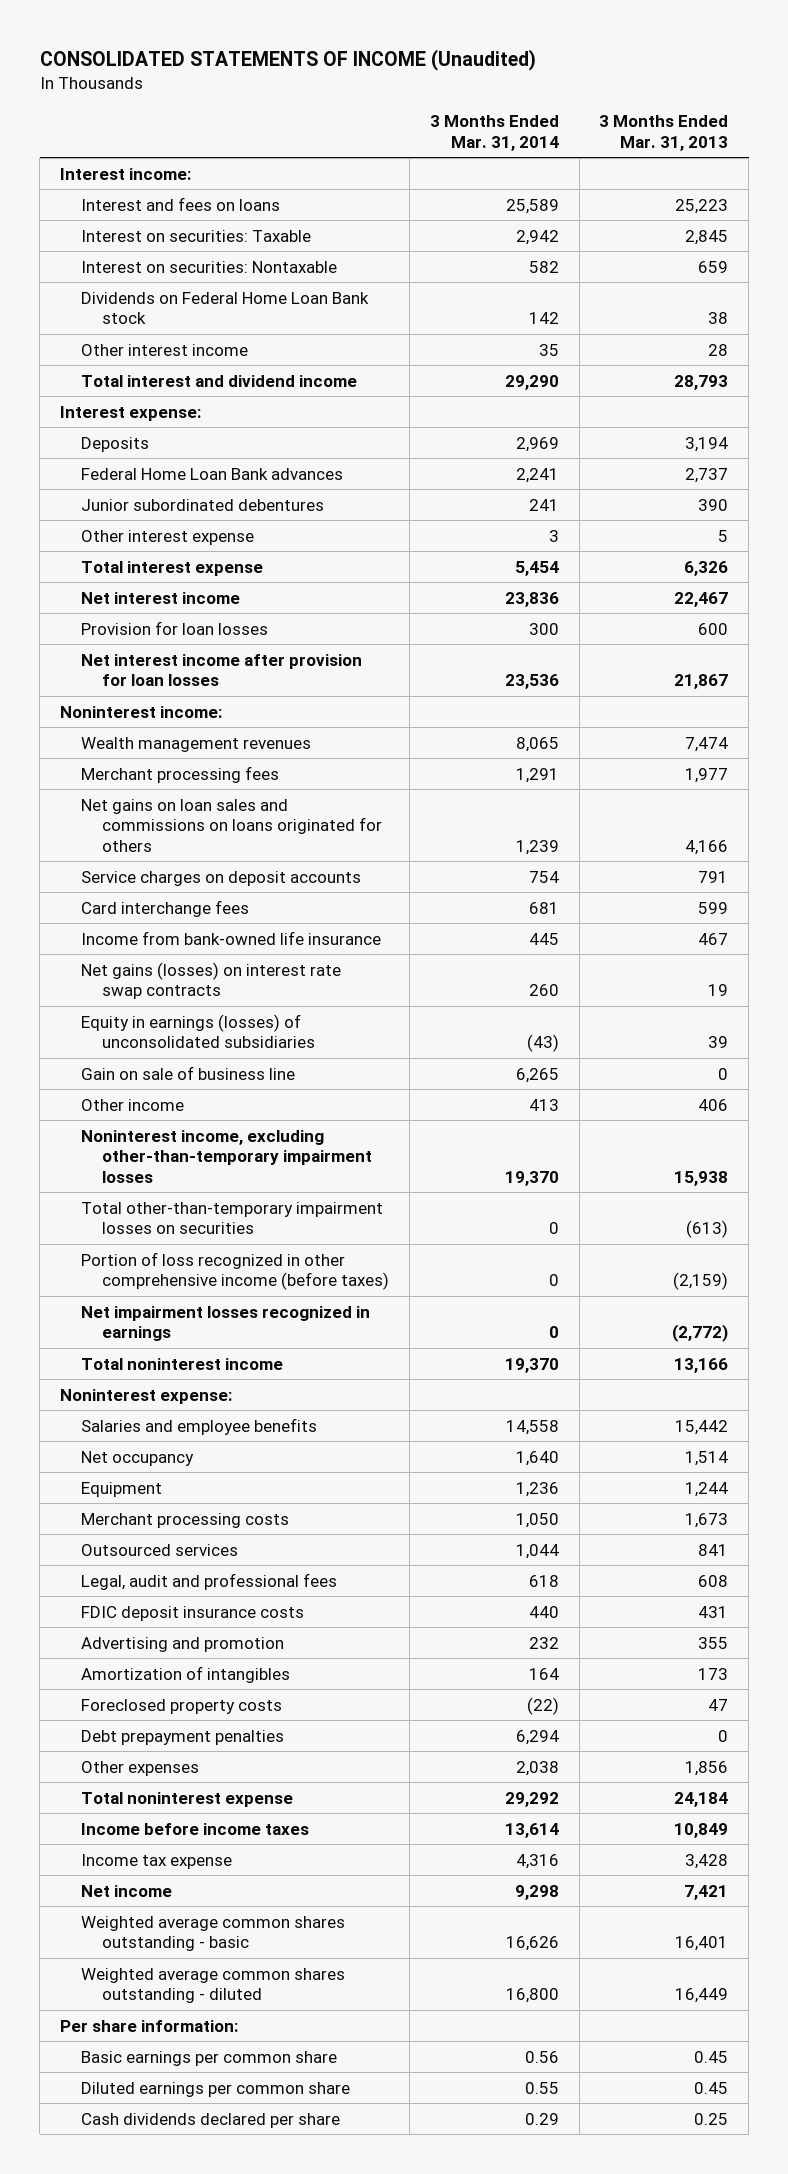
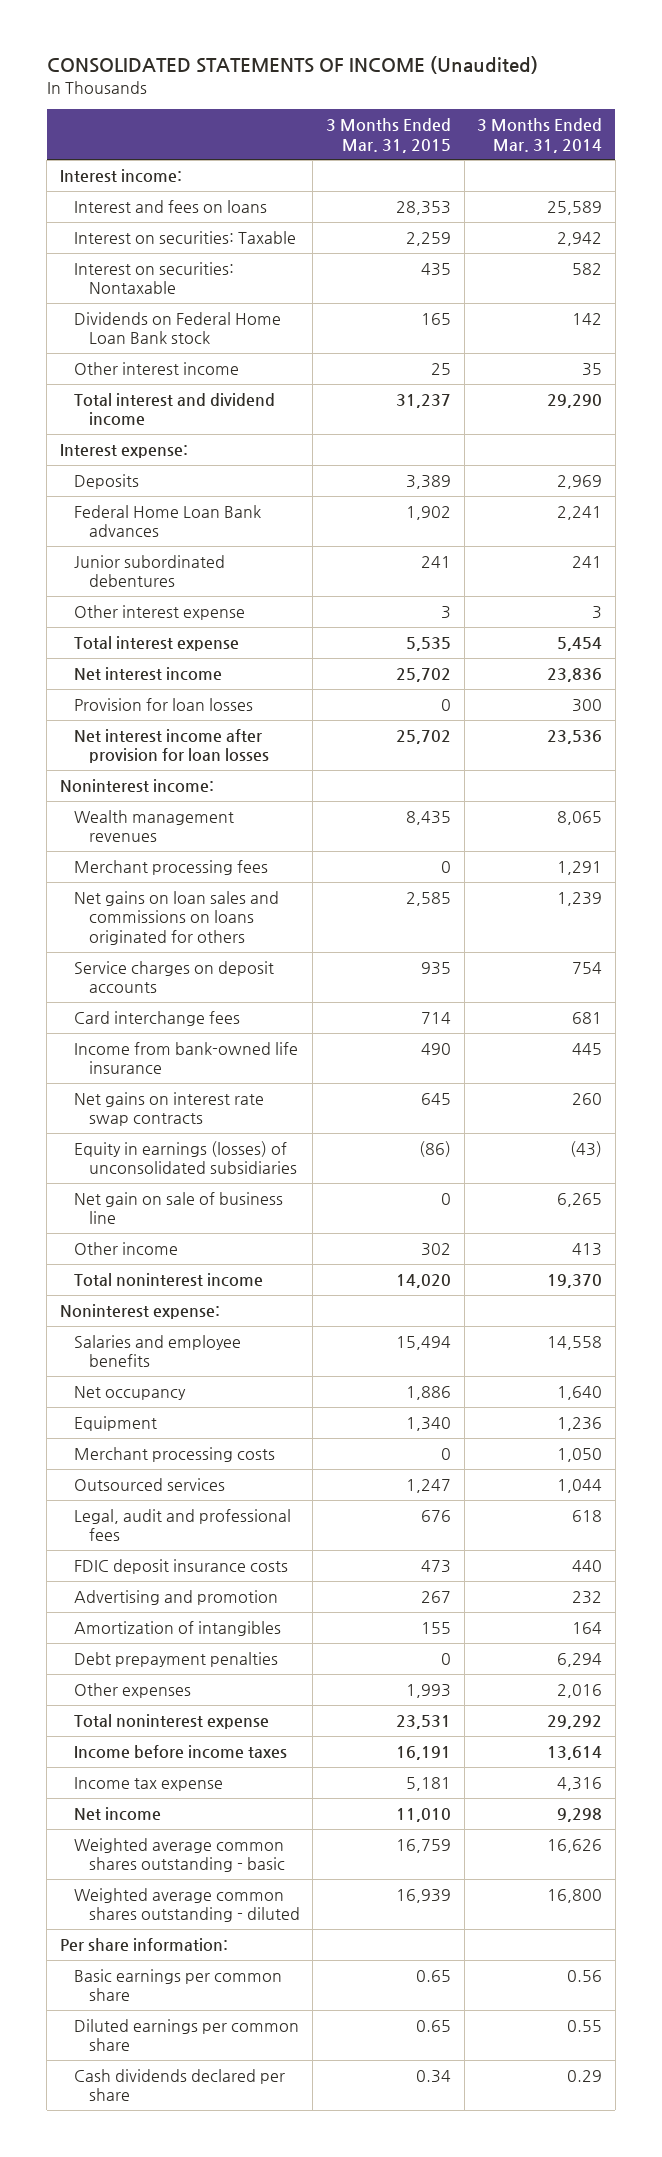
- | 3 Months Ended Mar. 31, 2014 | 3 Months Ended Mar. 31, 2013
+ | 3 Months Ended Mar. 31, 2015 | 3 Months Ended Mar. 31, 2014
- Net gains (losses) on interest rate swap contracts | 260 | 19
+ Net gains on interest rate swap contracts | 645 | 260
- Gain on sale of business line | 6,265 | 0
+ Net gain on sale of business line | 0 | 6,265
- Noninterest income, excluding other-than-temporary impairment losses | 19,370 | 15,938
- Total other-than-temporary impairment losses on securities | 0 | (613)
- Portion of loss recognized in other comprehensive income (before taxes) | 0 | (2,159)
- Net impairment losses recognized in earnings | 0 | (2,772)
- Foreclosed property costs | (22) | 47
- Other expenses | 2,038 | 1,856
+ Other expenses | 1,993 | 2,016

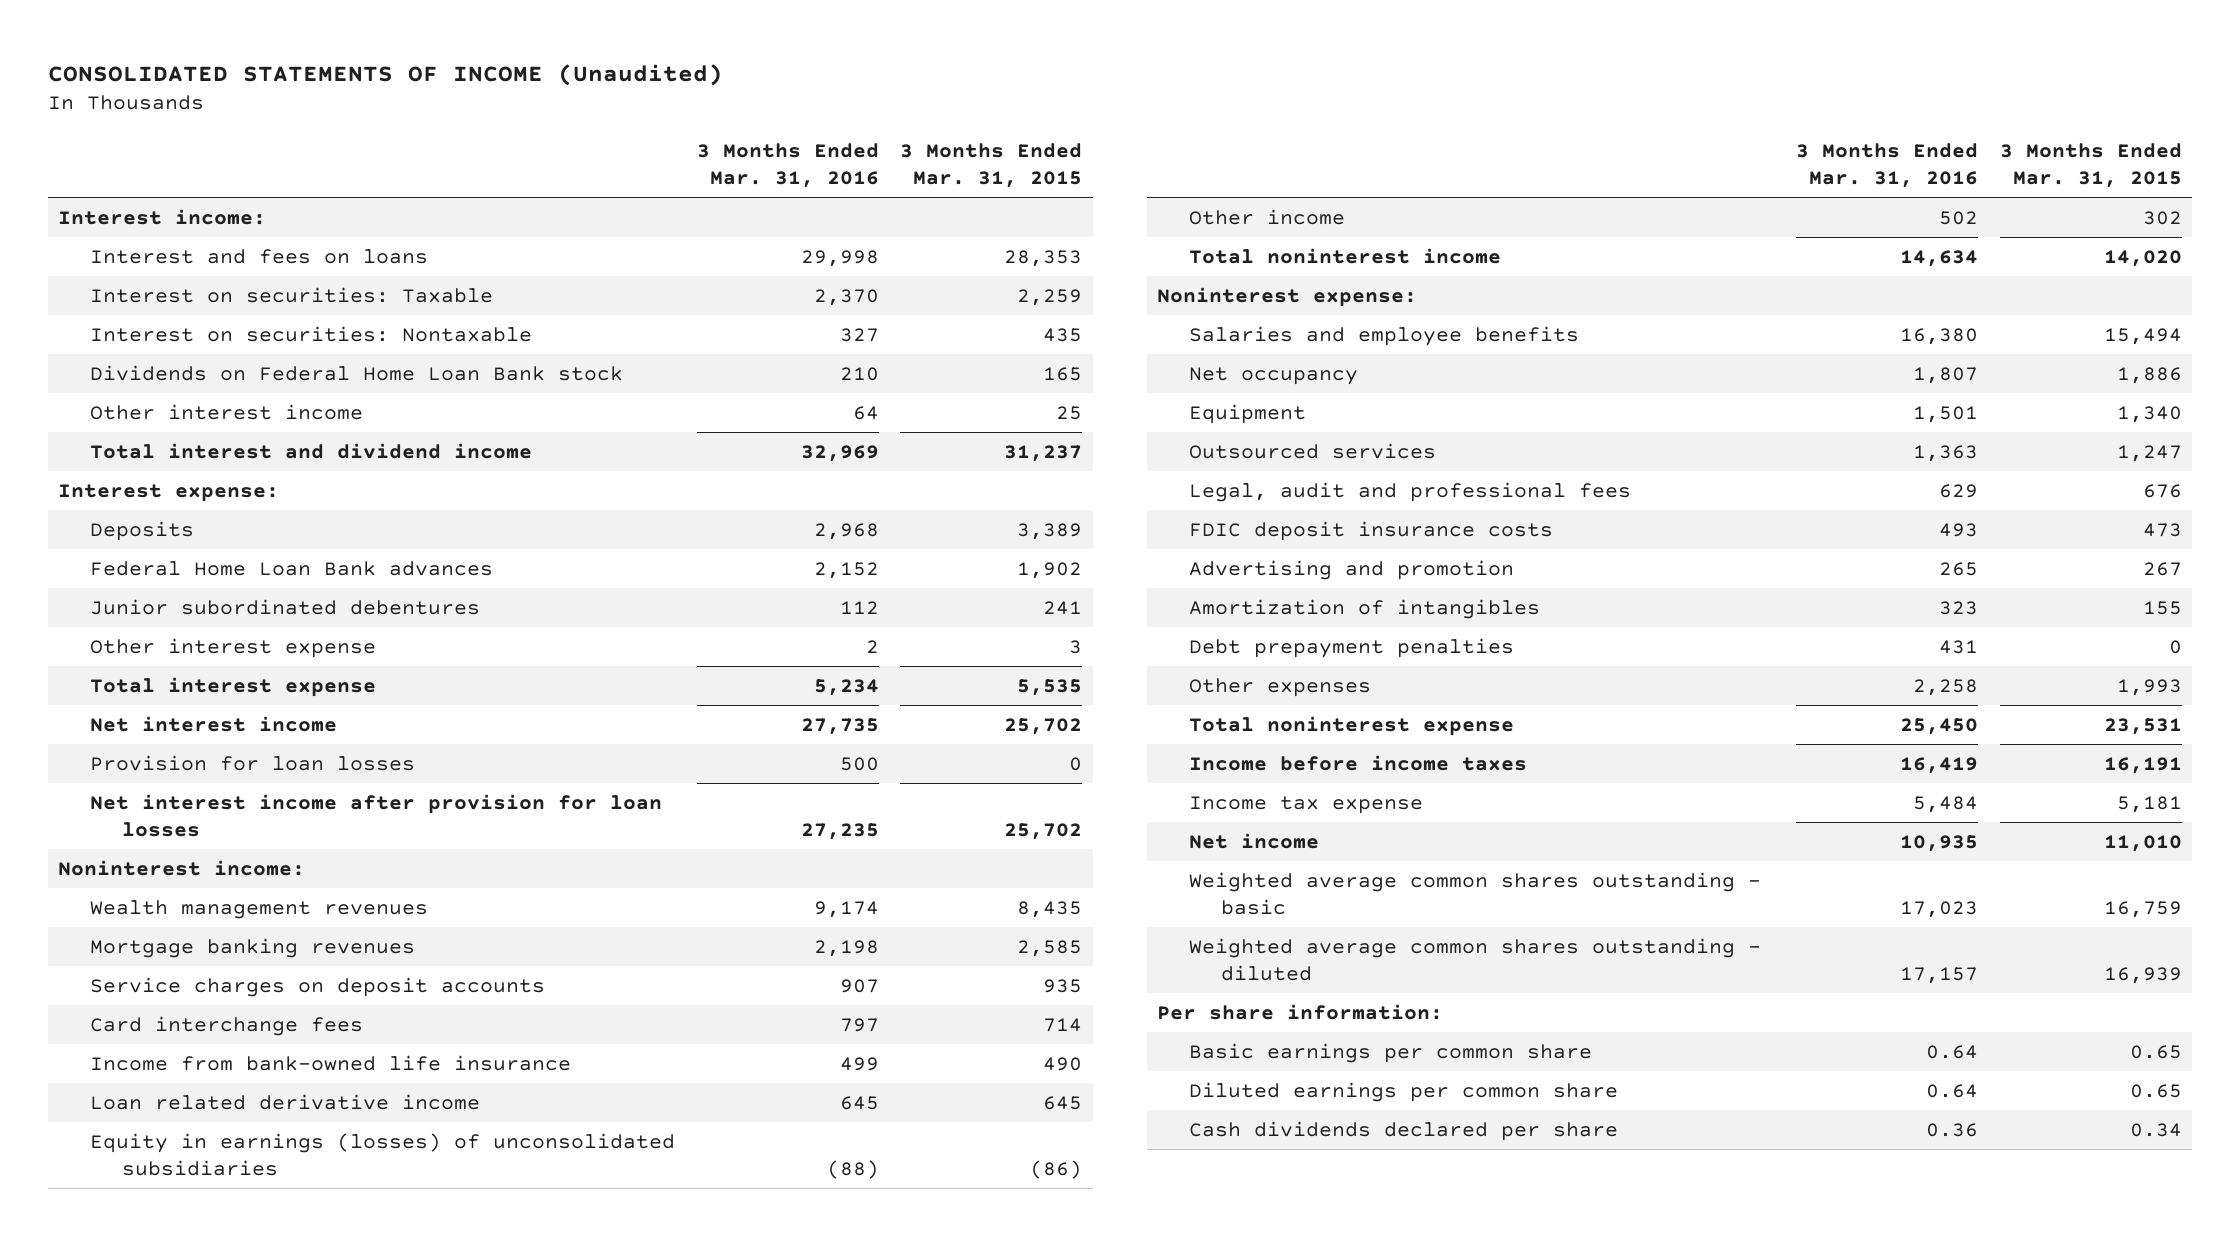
- | 3 Months Ended Mar. 31, 2015 | 3 Months Ended Mar. 31, 2014
+ | 3 Months Ended Mar. 31, 2016 | 3 Months Ended Mar. 31, 2015
- Merchant processing fees | 0 | 1,291
- Net gains on loan sales and commissions on loans originated for others | 2,585 | 1,239
+ Mortgage banking revenues | 2,198 | 2,585
- Net gains on interest rate swap contracts | 645 | 260
+ Loan related derivative income | 645 | 645
- Net gain on sale of business line | 0 | 6,265
- Merchant processing costs | 0 | 1,050

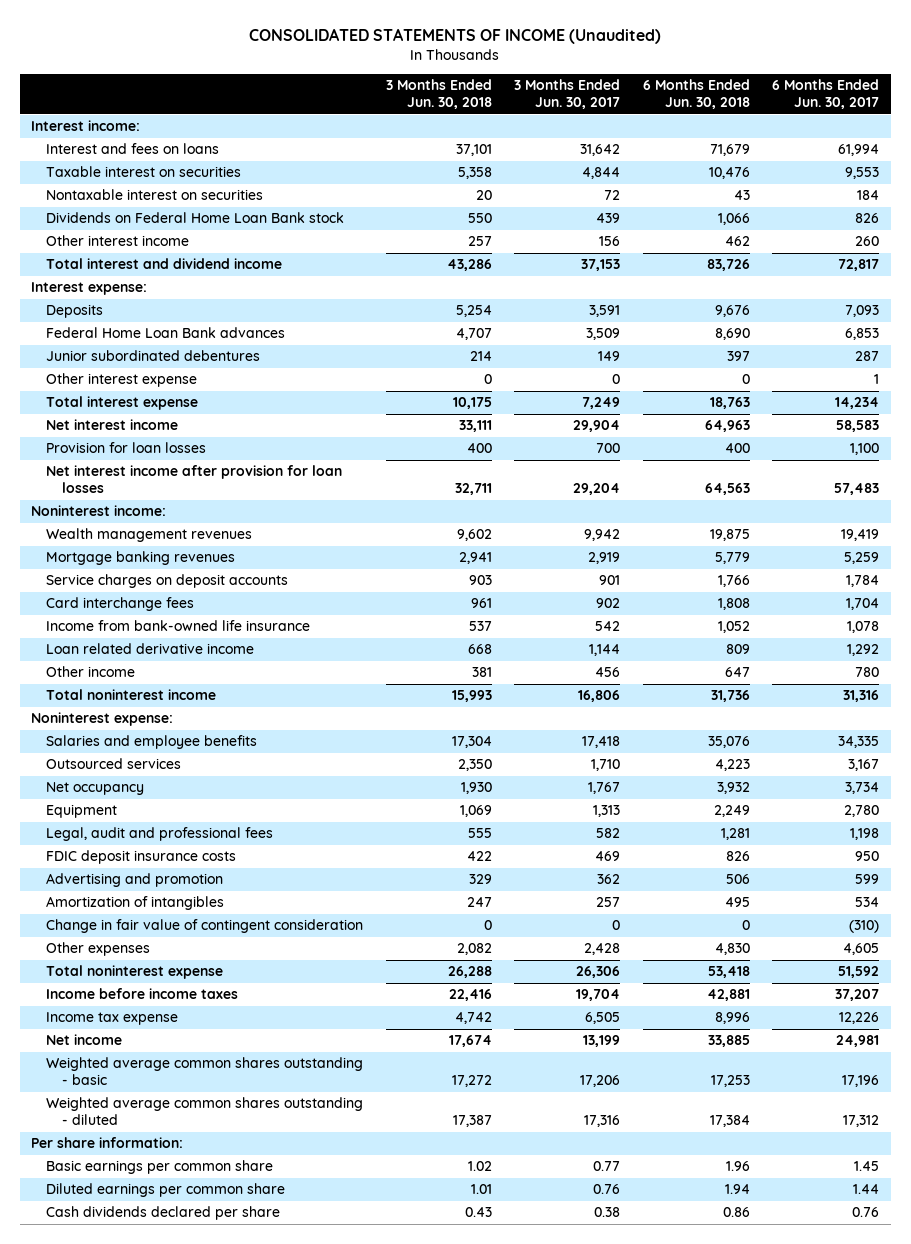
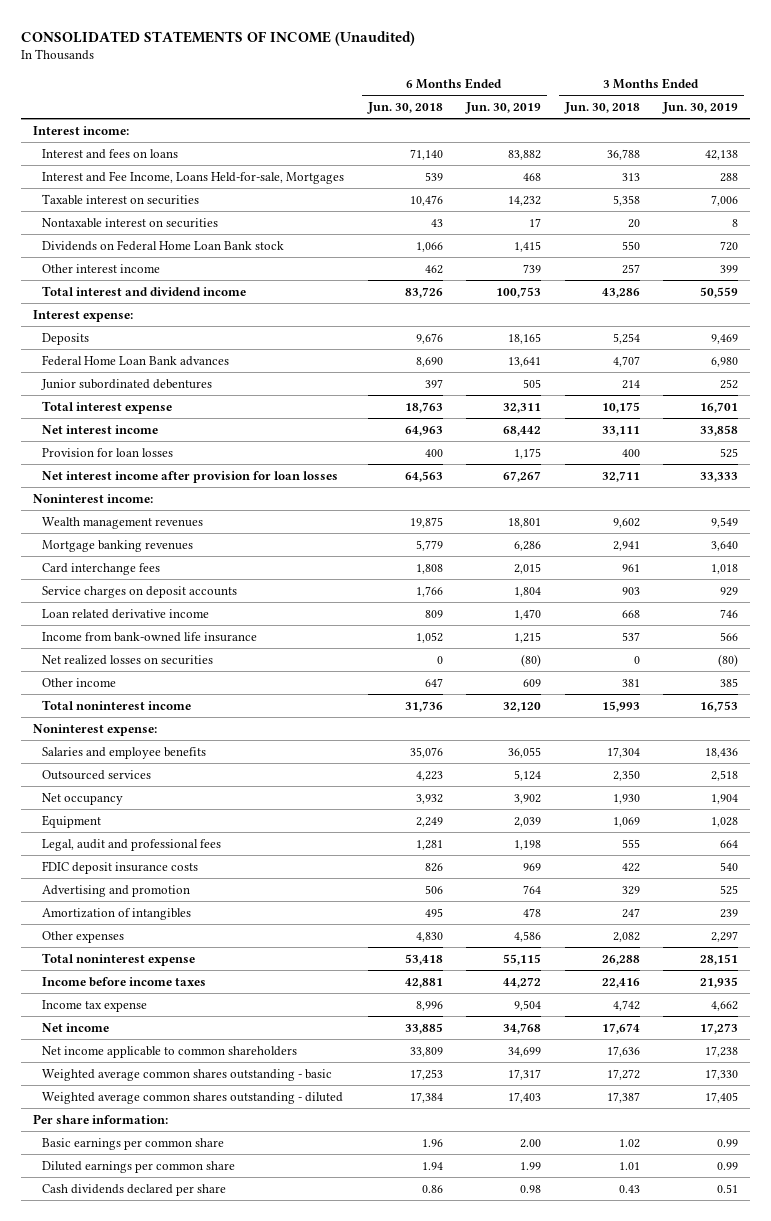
- | 3 Months Ended Jun. 30, 2018 | 3 Months Ended Jun. 30, 2017 | 6 Months Ended Jun. 30, 2018 | 6 Months Ended Jun. 30, 2017
+ | 6 Months Ended Jun. 30, 2018 | 6 Months Ended Jun. 30, 2019 | 3 Months Ended Jun. 30, 2018 | 3 Months Ended Jun. 30, 2019
- Interest and fees on loans | 37,101 | 31,642 | 71,679 | 61,994
+ Interest and fees on loans | 71,140 | 83,882 | 36,788 | 42,138
+ Interest and Fee Income, Loans Held-for-sale, Mortgages | 539 | 468 | 313 | 288
- Other interest expense | 0 | 0 | 0 | 1
moved down: Service charges on deposit accounts | 1,766 | 1,804 | 903 | 929
moved down: Income from bank-owned life insurance | 1,052 | 1,215 | 537 | 566
+ Net realized losses on securities | 0 | (80) | 0 | (80)
- Change in fair value of contingent consideration | 0 | 0 | 0 | (310)
+ Net income applicable to common shareholders | 33,809 | 34,699 | 17,636 | 17,238

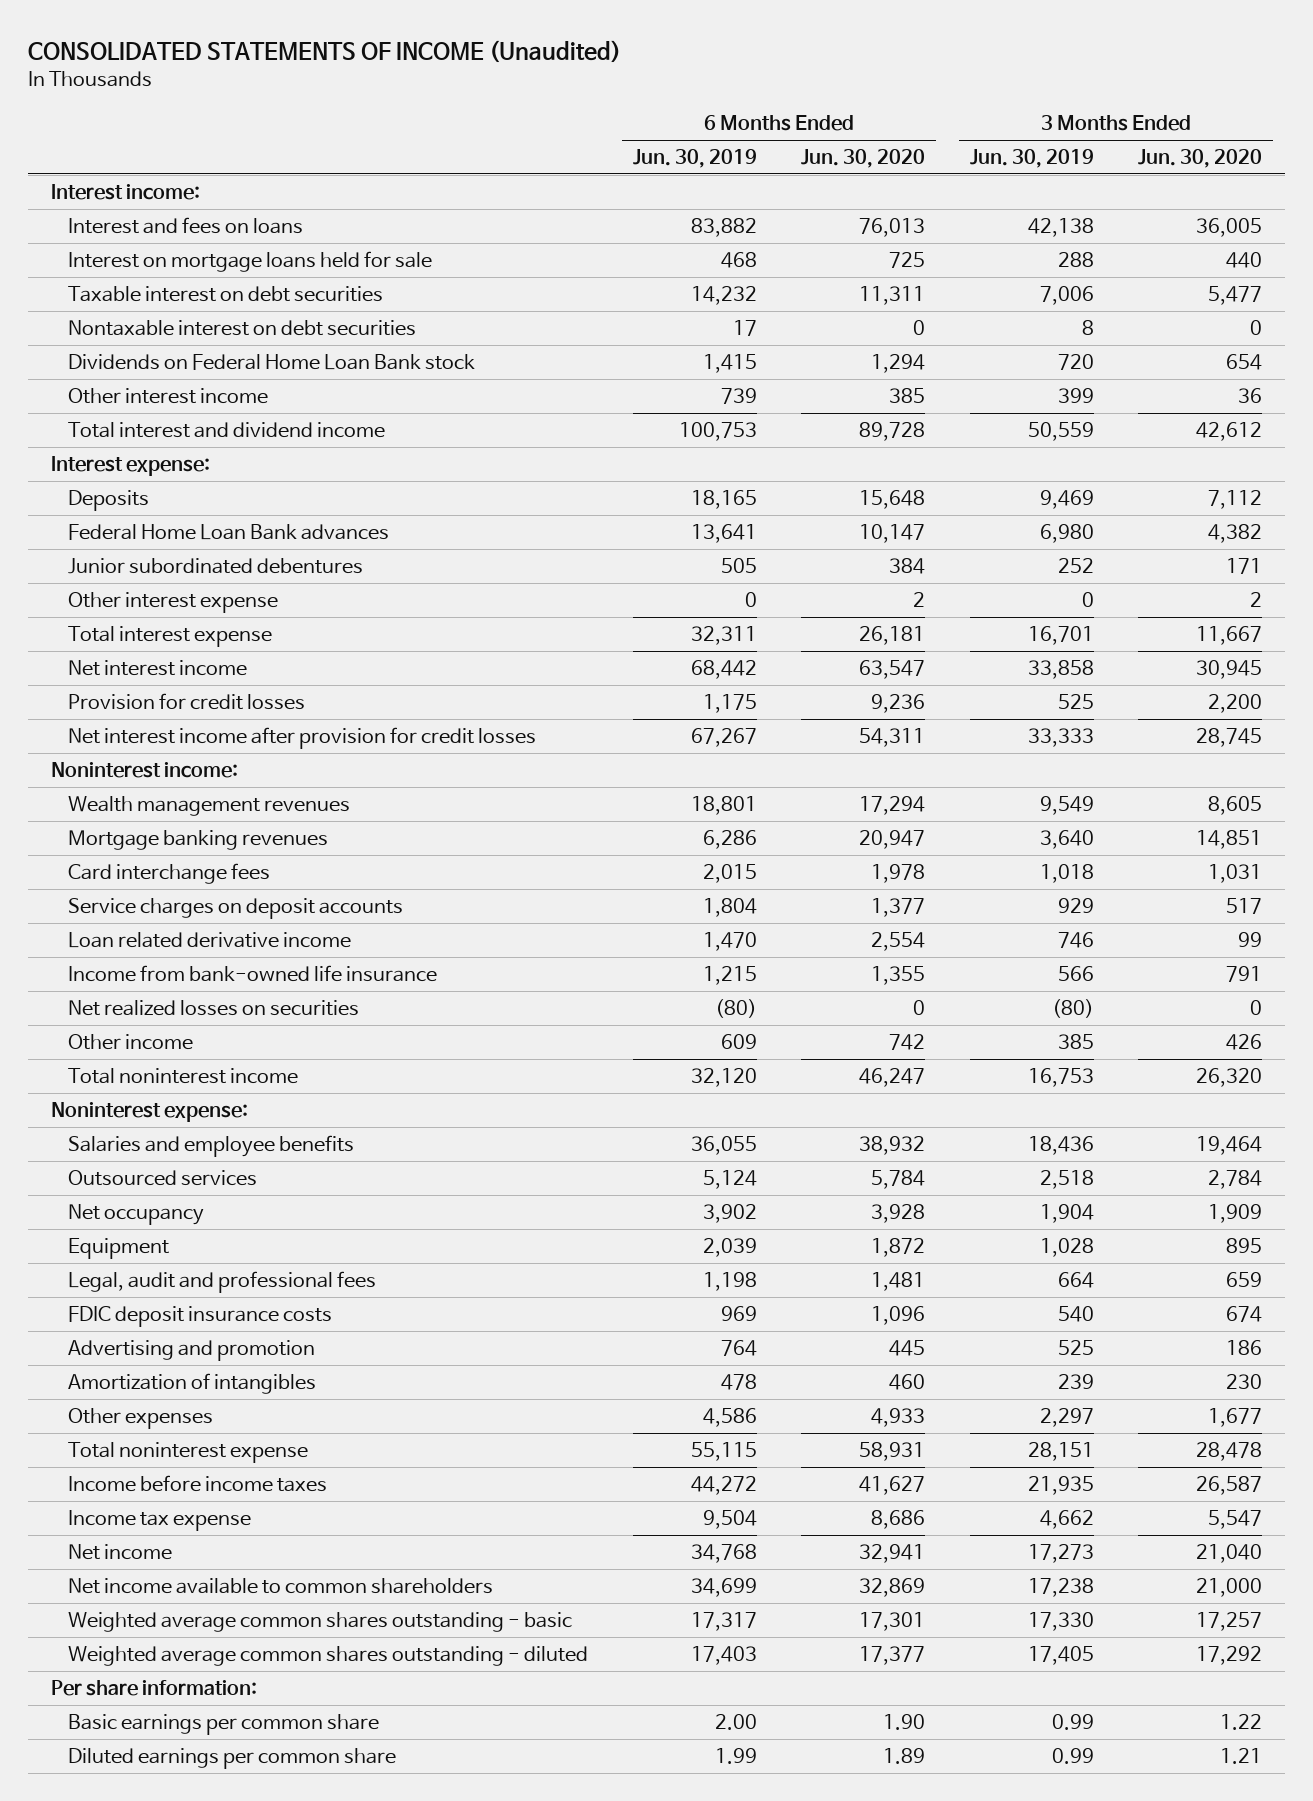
- | 6 Months Ended Jun. 30, 2018 | 6 Months Ended Jun. 30, 2019 | 3 Months Ended Jun. 30, 2018 | 3 Months Ended Jun. 30, 2019
+ | 6 Months Ended Jun. 30, 2019 | 6 Months Ended Jun. 30, 2020 | 3 Months Ended Jun. 30, 2019 | 3 Months Ended Jun. 30, 2020
- Interest and Fee Income, Loans Held-for-sale, Mortgages | 539 | 468 | 313 | 288
- Taxable interest on securities | 10,476 | 14,232 | 5,358 | 7,006
- Nontaxable interest on securities | 43 | 17 | 20 | 8
+ Interest on mortgage loans held for sale | 468 | 725 | 288 | 440
+ Taxable interest on debt securities | 14,232 | 11,311 | 7,006 | 5,477
+ Nontaxable interest on debt securities | 17 | 0 | 8 | 0
+ Other interest expense | 0 | 2 | 0 | 2
- Provision for loan losses | 400 | 1,175 | 400 | 525
- Net interest income after provision for loan losses | 64,563 | 67,267 | 32,711 | 33,333
+ Provision for credit losses | 1,175 | 9,236 | 525 | 2,200
+ Net interest income after provision for credit losses | 67,267 | 54,311 | 33,333 | 28,745
- Net income applicable to common shareholders | 33,809 | 34,699 | 17,636 | 17,238
+ Net income available to common shareholders | 34,699 | 32,869 | 17,238 | 21,000
- Cash dividends declared per share | 0.86 | 0.98 | 0.43 | 0.51

